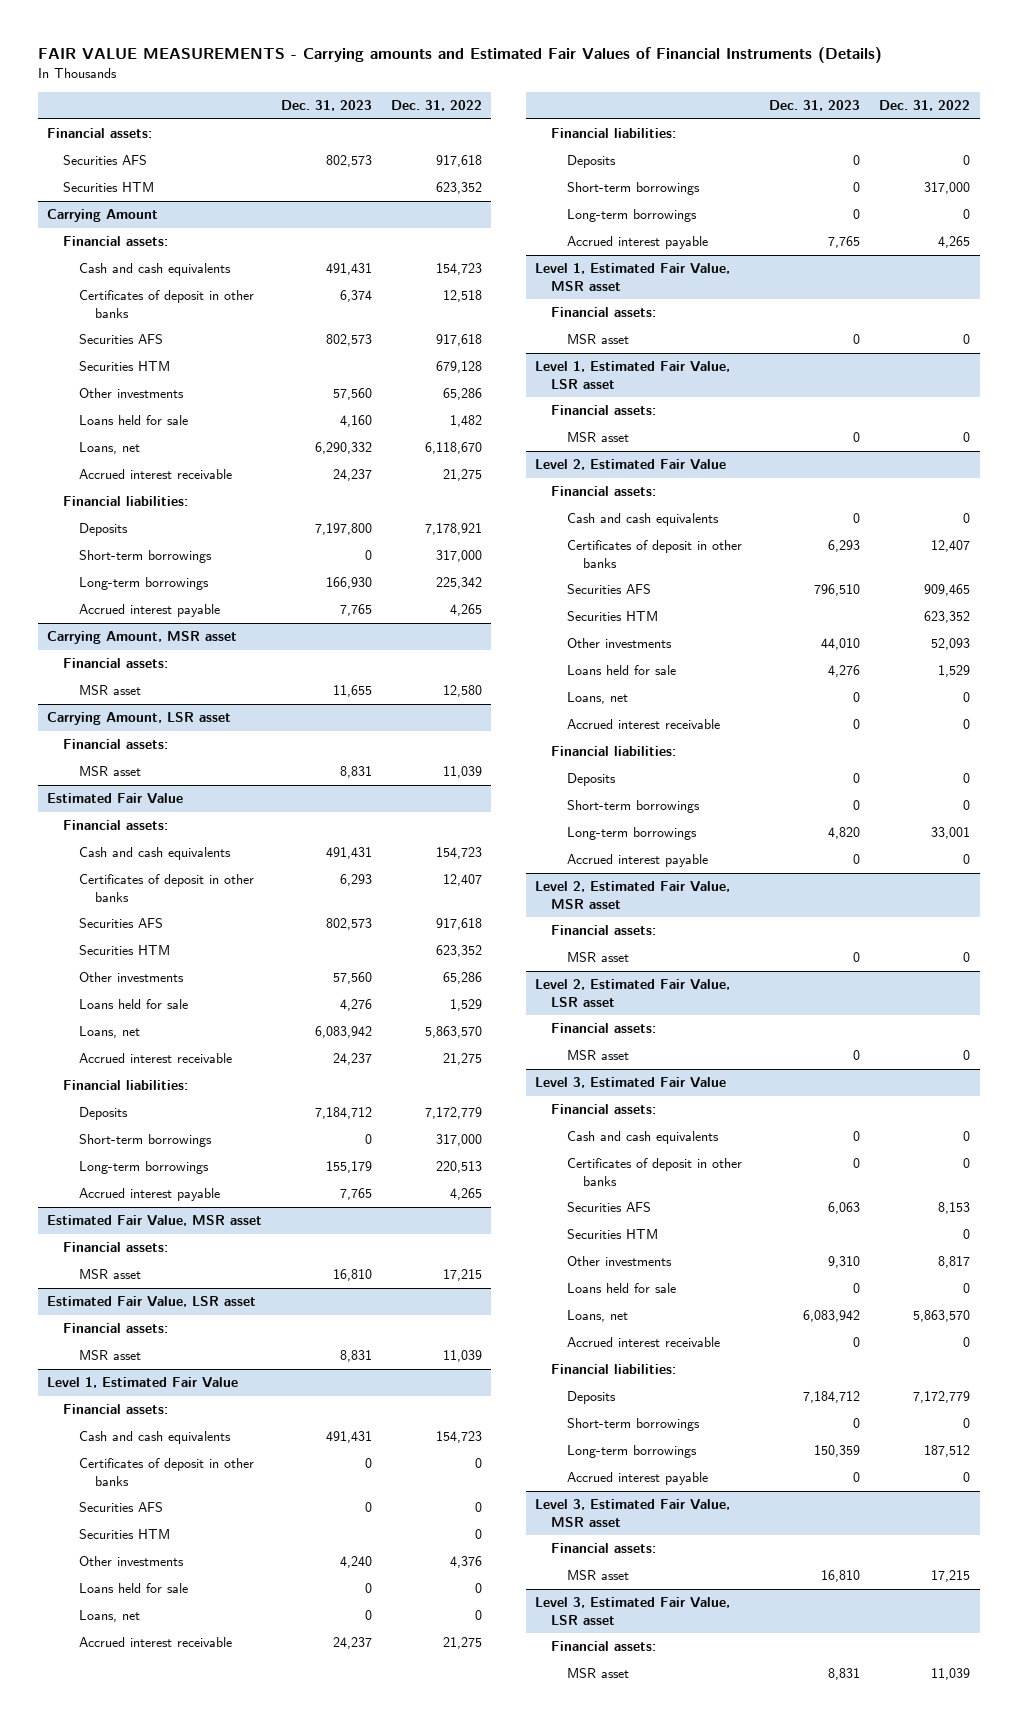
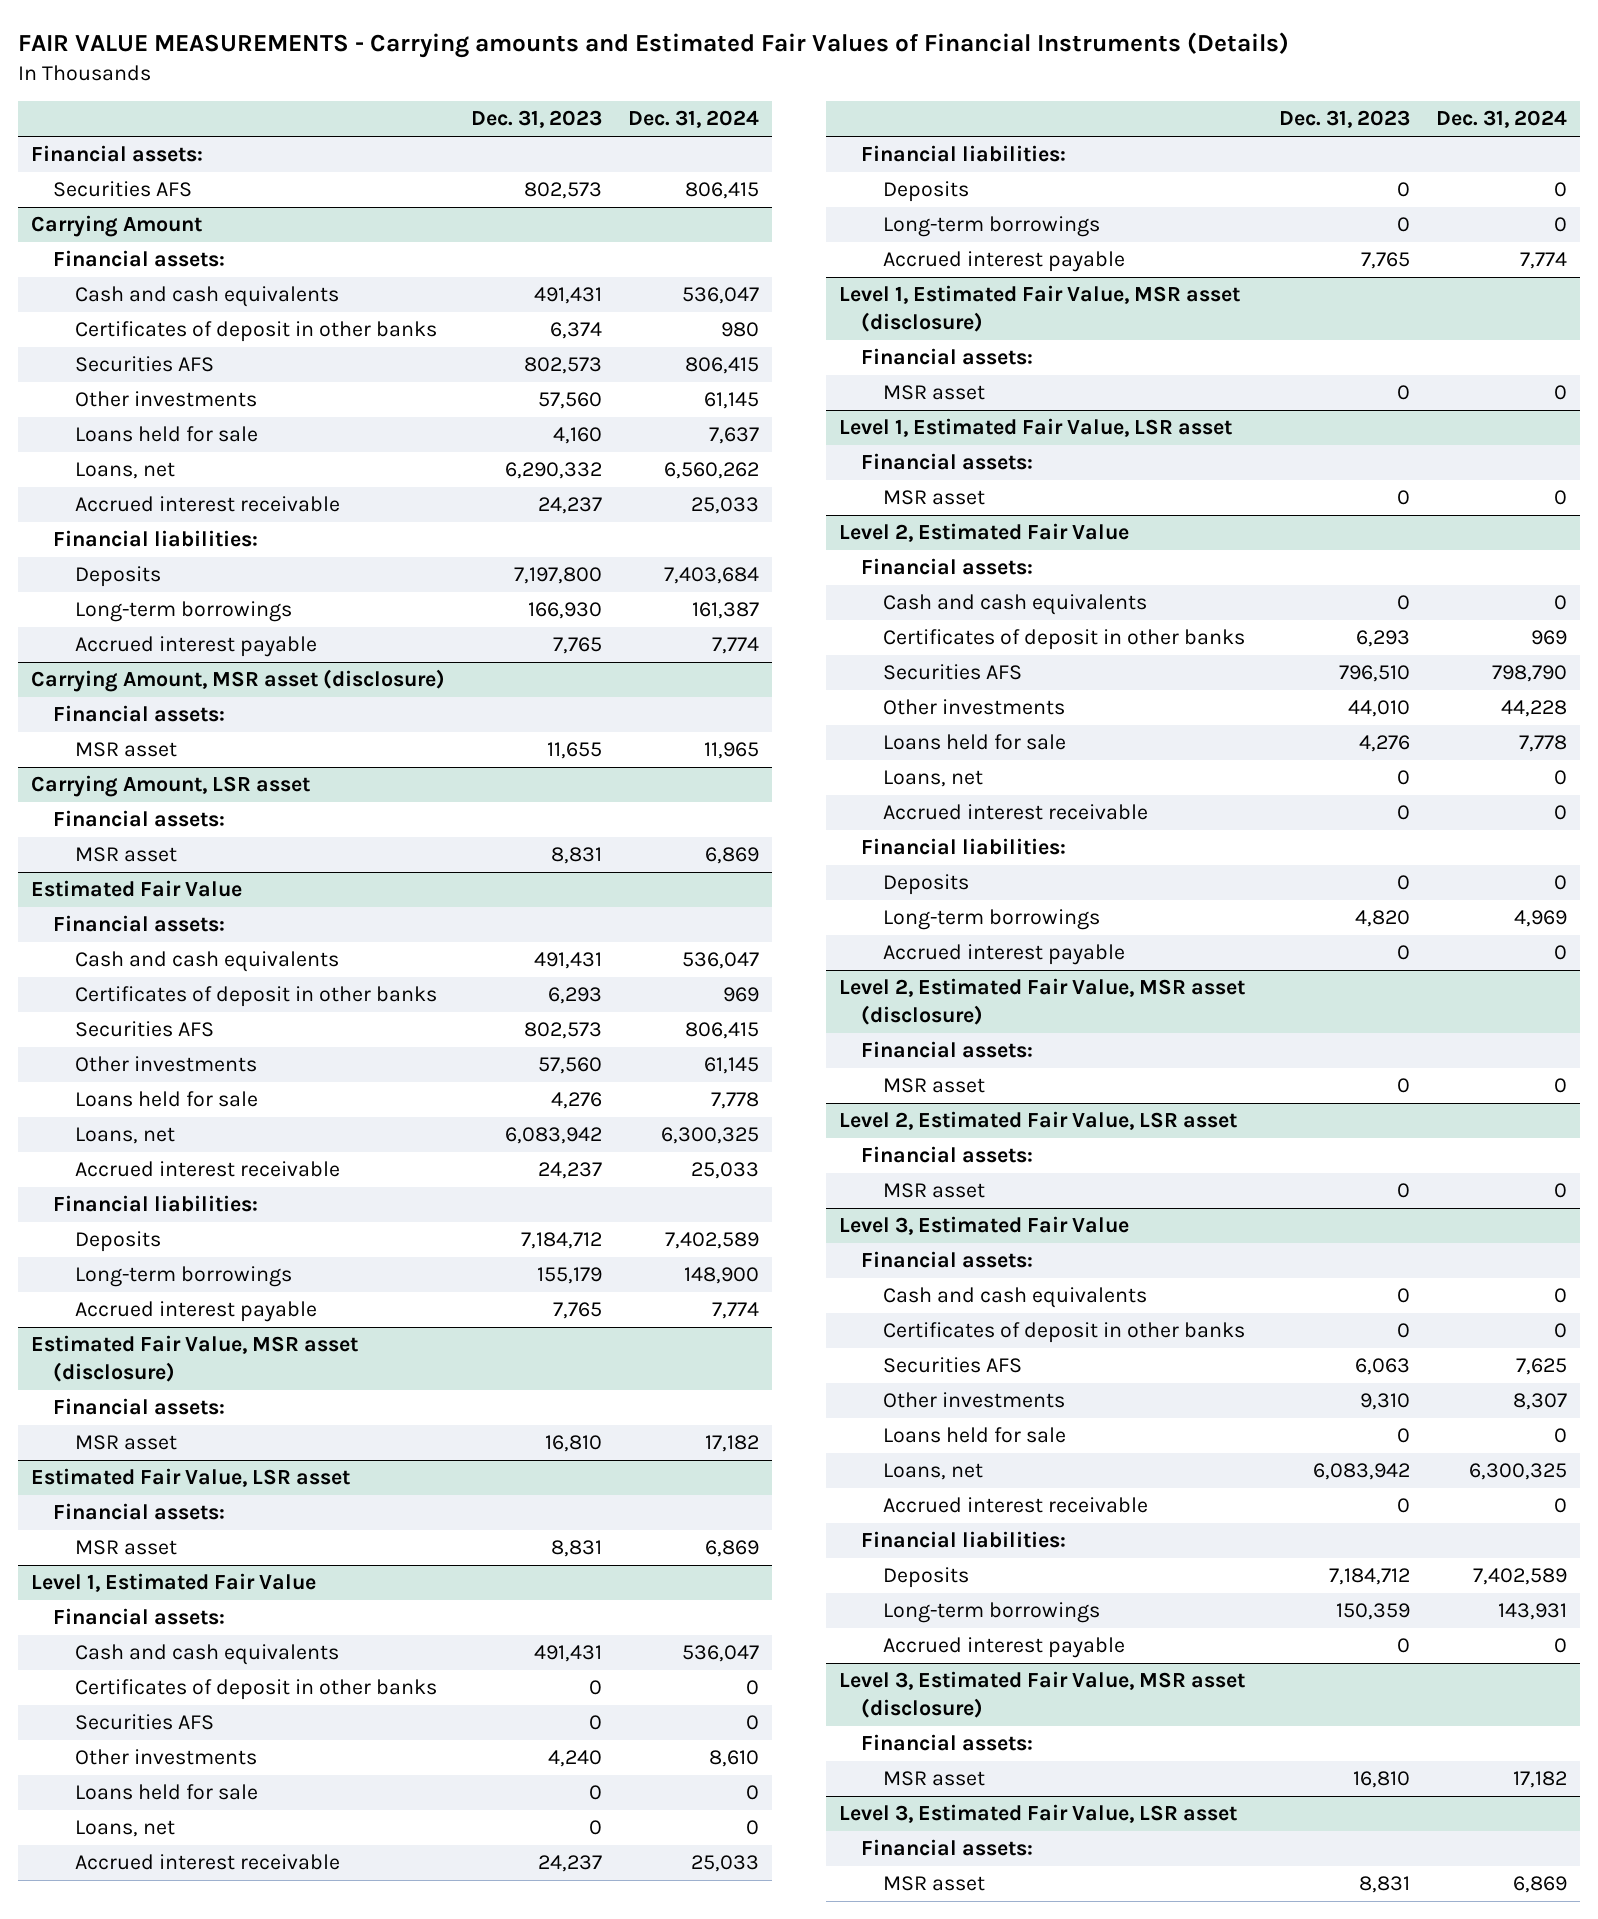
- | Dec. 31, 2023 | Dec. 31, 2022
+ | Dec. 31, 2023 | Dec. 31, 2024
- Securities HTM | | 623,352
@ Carrying Amount
- Securities HTM | | 679,128
- Short-term borrowings | 0 | 317,000
- Carrying Amount, MSR asset
+ Carrying Amount, MSR asset (disclosure)
@ Estimated Fair Value
- Securities HTM | | 623,352
- Short-term borrowings | 0 | 317,000
- Estimated Fair Value, MSR asset
+ Estimated Fair Value, MSR asset (disclosure)
@ Level 1, Estimated Fair Value
- Securities HTM | | 0
- Short-term borrowings | 0 | 317,000
- Level 1, Estimated Fair Value, MSR asset
+ Level 1, Estimated Fair Value, MSR asset (disclosure)
@ Level 2, Estimated Fair Value
- Securities HTM | | 623,352
- Short-term borrowings | 0 | 0
- Level 2, Estimated Fair Value, MSR asset
+ Level 2, Estimated Fair Value, MSR asset (disclosure)
@ Level 3, Estimated Fair Value
- Securities HTM | | 0
- Short-term borrowings | 0 | 0
- Level 3, Estimated Fair Value, MSR asset
+ Level 3, Estimated Fair Value, MSR asset (disclosure)

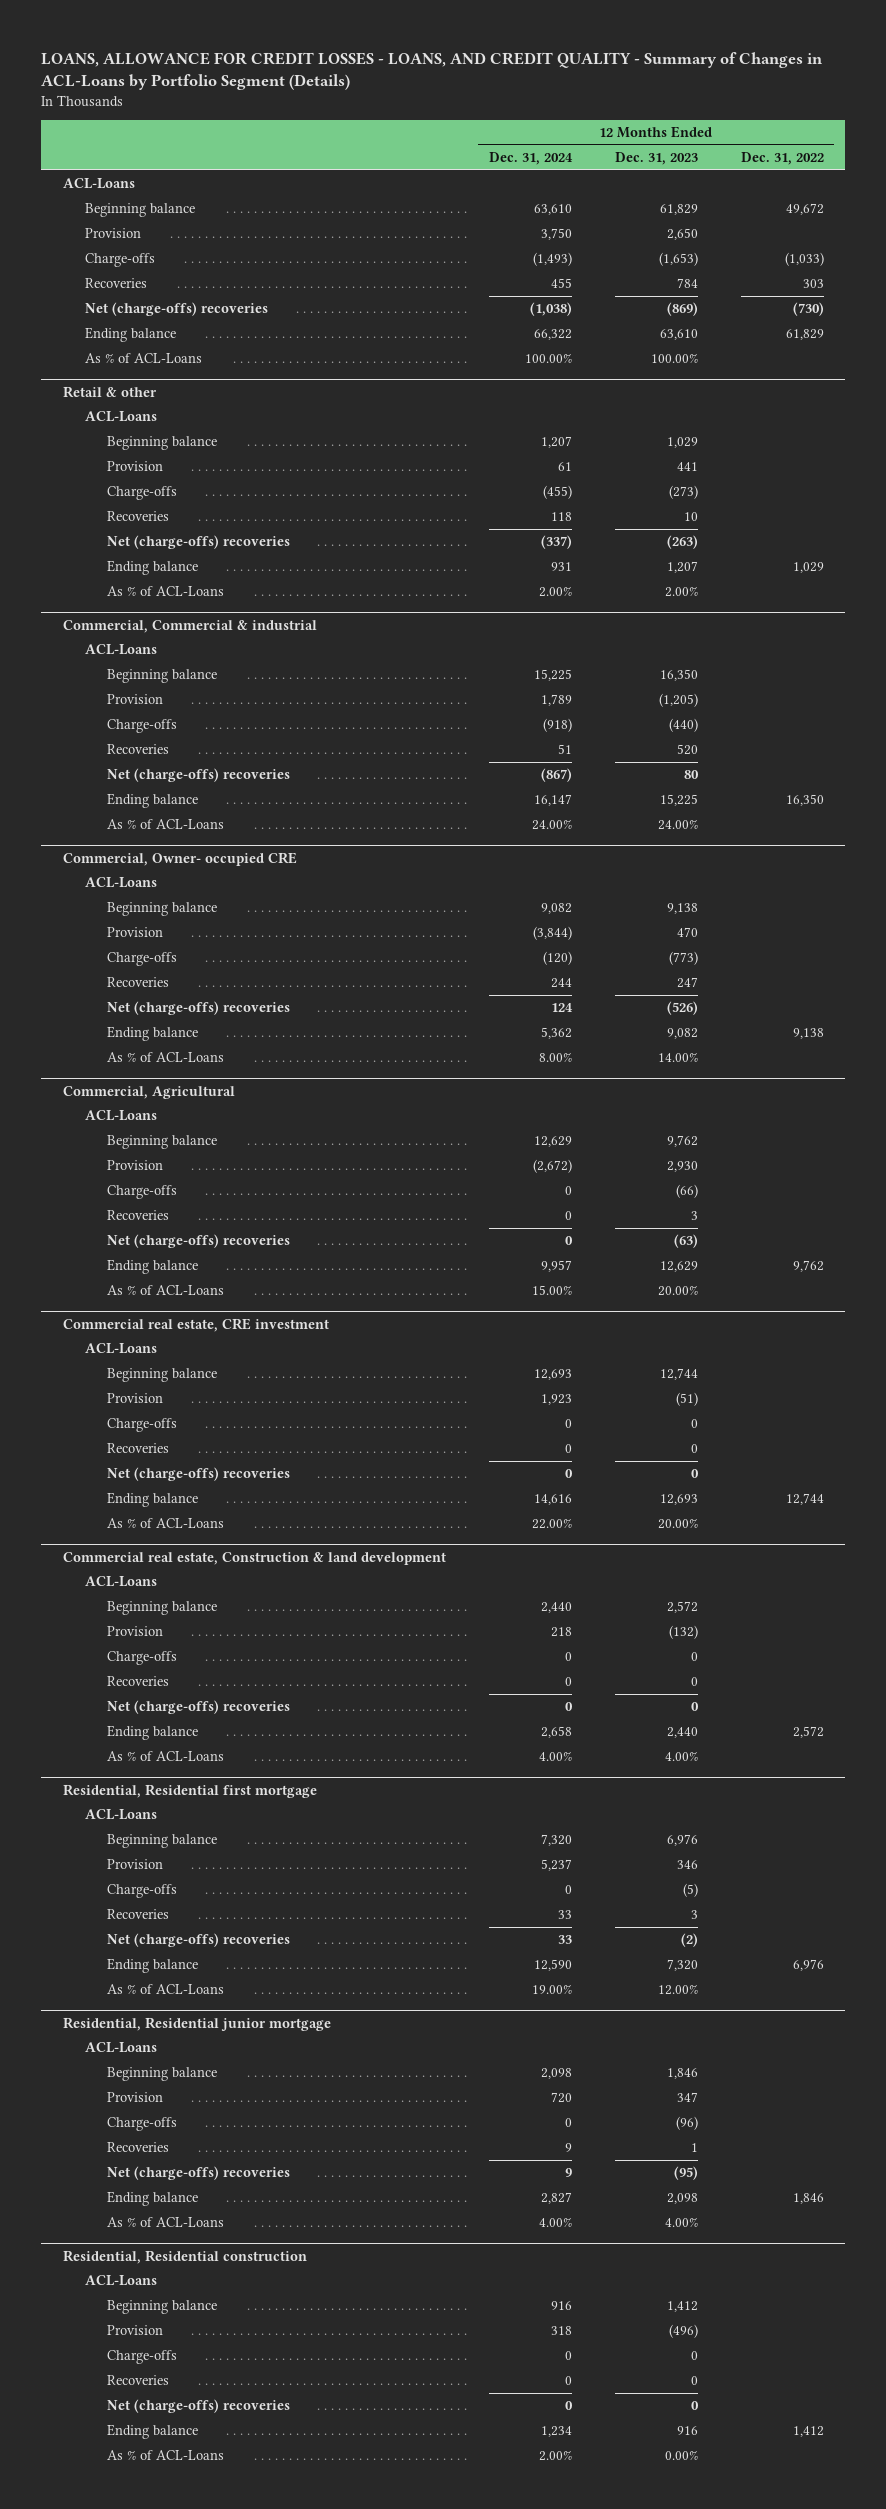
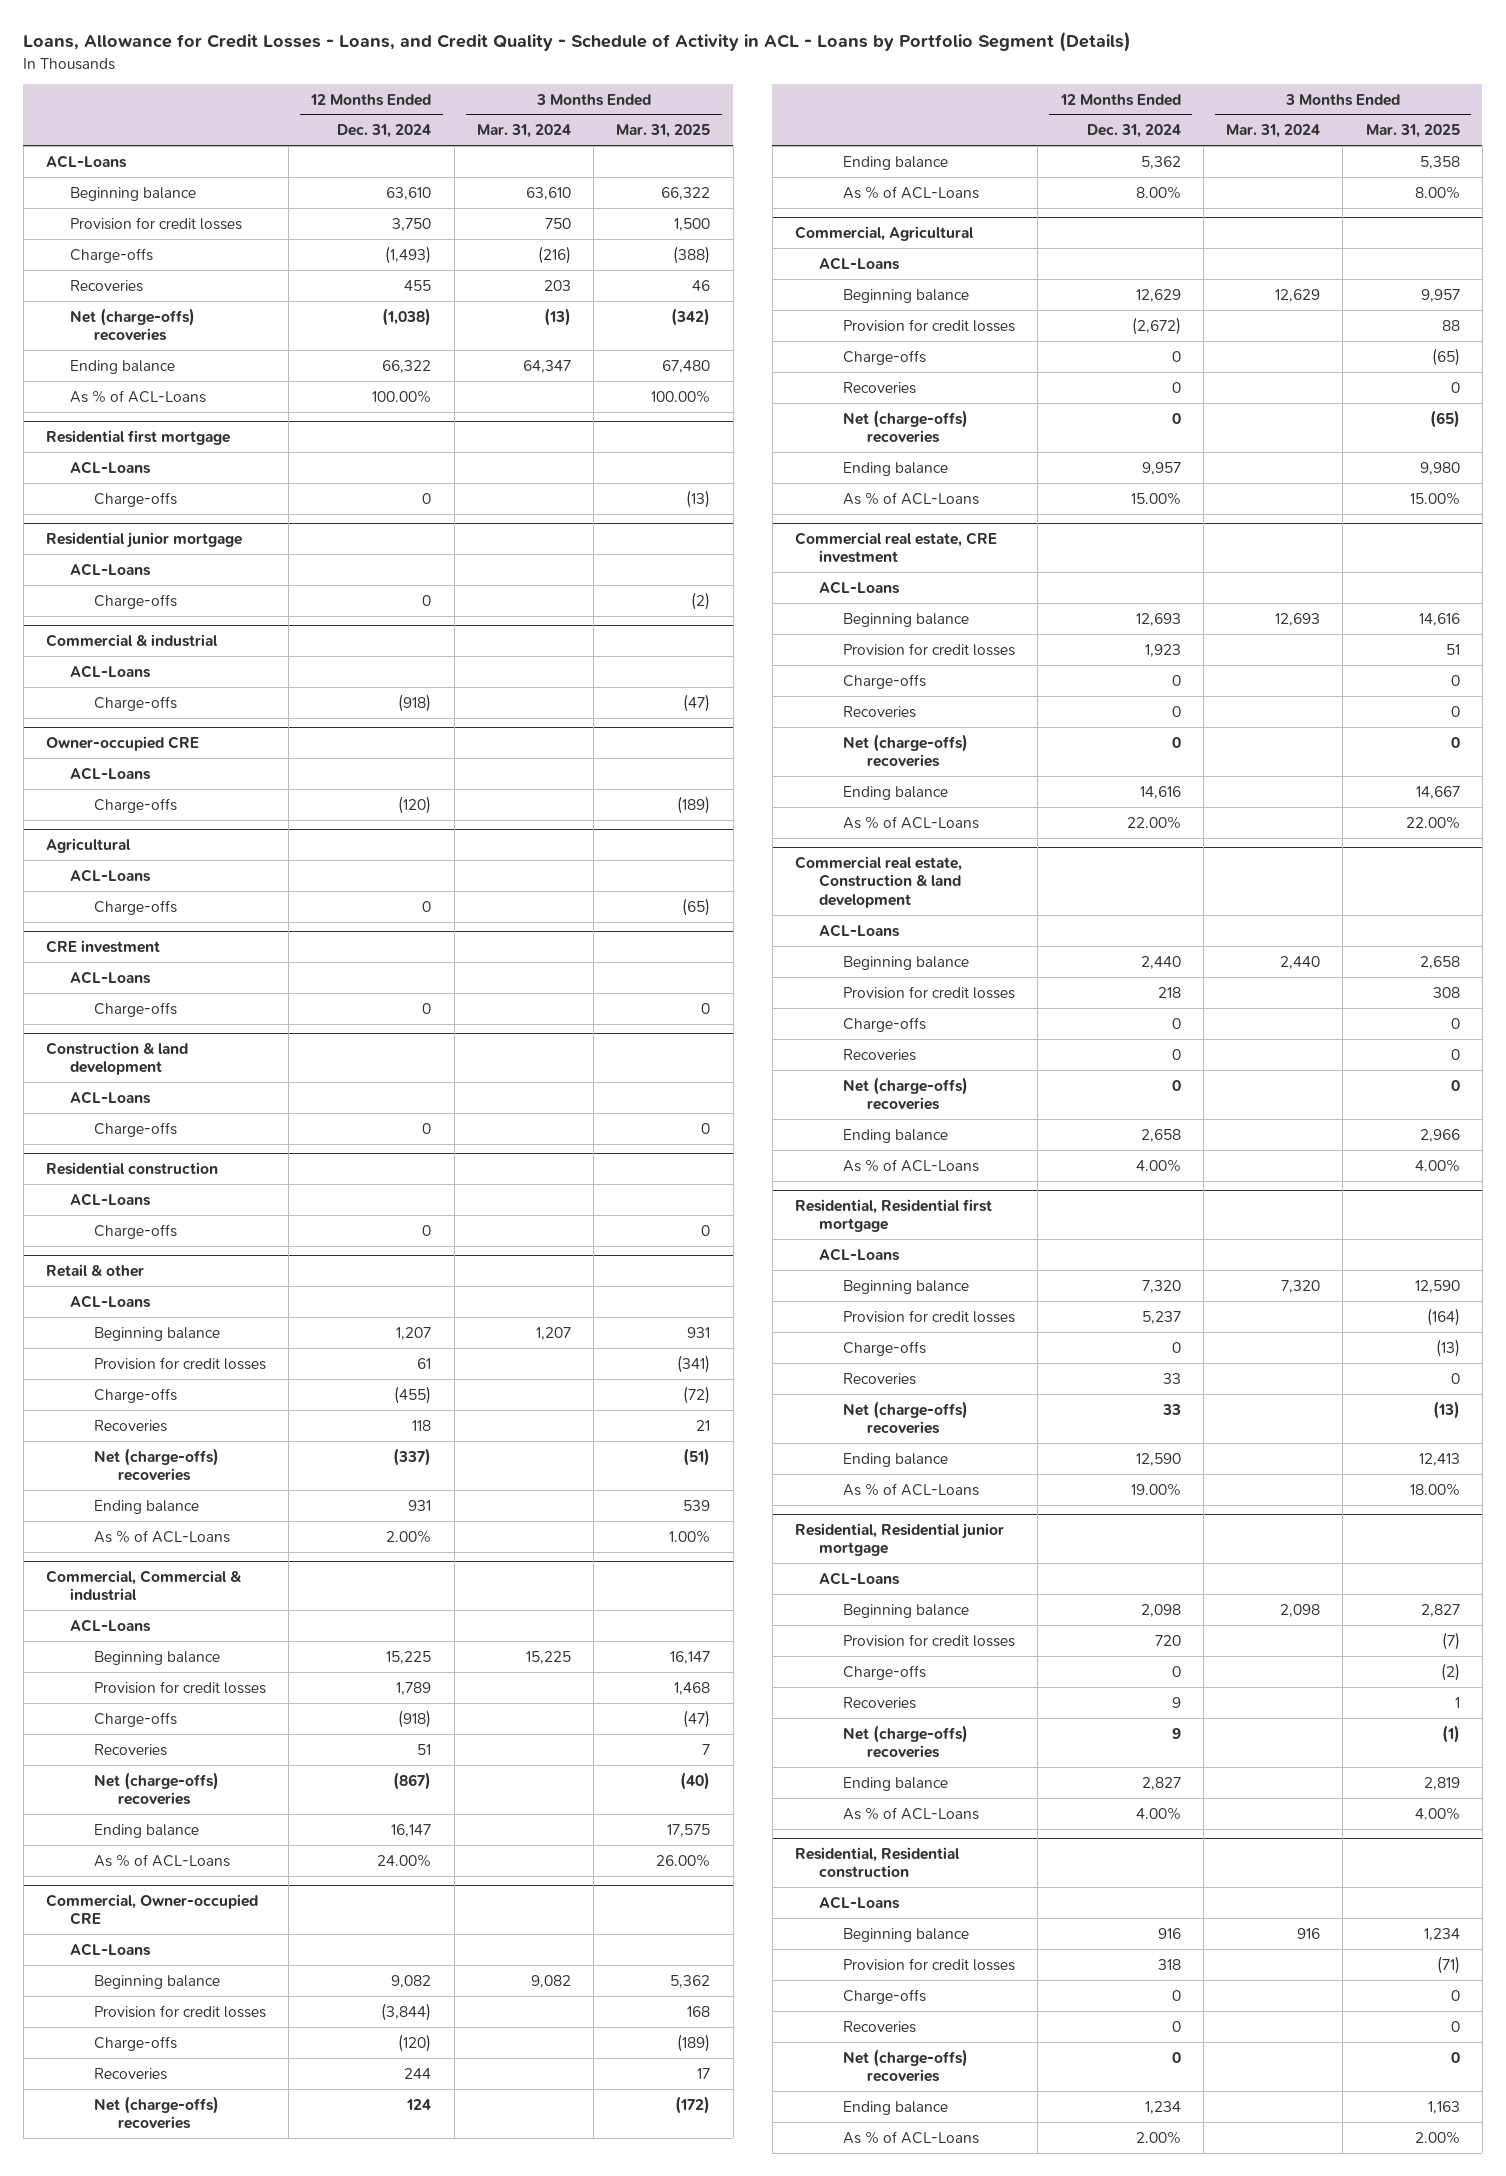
- LOANS, ALLOWANCE FOR CREDIT LOSSES - LOANS, AND CREDIT QUALITY - Summary of Changes in ACL-Loans by Portfolio Segment (Details)
+ Loans, Allowance for Credit Losses - Loans, and Credit Quality - Schedule of Activity in ACL - Loans by Portfolio Segment (Details)
- | 12 Months Ended Dec. 31, 2024 | 12 Months Ended Dec. 31, 2023 | 12 Months Ended Dec. 31, 2022
+ | 12 Months Ended Dec. 31, 2024 | 3 Months Ended Mar. 31, 2024 | 3 Months Ended Mar. 31, 2025
- Provision | 3,750 | 2,650 |
+ Provision for credit losses | 3,750 | 750 | 1,500
+ Residential first mortgage
+ ACL-Loans
+ Charge-offs | 0 | | (13)
+ Residential junior mortgage
+ ACL-Loans
+ Charge-offs | 0 | | (2)
+ Commercial & industrial
+ ACL-Loans
+ Charge-offs | (918) | | (47)
+ Owner-occupied CRE
+ ACL-Loans
+ Charge-offs | (120) | | (189)
+ Agricultural
+ ACL-Loans
+ Charge-offs | 0 | | (65)
+ CRE investment
+ ACL-Loans
+ Charge-offs | 0 | | 0
+ Construction & land development
+ ACL-Loans
+ Charge-offs | 0 | | 0
+ Residential construction
+ ACL-Loans
+ Charge-offs | 0 | | 0
@ Retail & other
- Provision | 61 | 441 |
+ Provision for credit losses | 61 | | (341)
@ Commercial, Commercial & industrial
- Provision | 1,789 | (1,205) |
+ Provision for credit losses | 1,789 | | 1,468
- Commercial, Owner- occupied CRE
+ Commercial, Owner-occupied CRE
- Provision | (3,844) | 470 |
+ Provision for credit losses | (3,844) | | 168
@ Commercial, Agricultural
- Provision | (2,672) | 2,930 |
+ Provision for credit losses | (2,672) | | 88
@ Commercial real estate, CRE investment
- Provision | 1,923 | (51) |
+ Provision for credit losses | 1,923 | | 51
@ Commercial real estate, Construction & land development
- Provision | 218 | (132) |
+ Provision for credit losses | 218 | | 308
@ Residential, Residential first mortgage
- Provision | 5,237 | 346 |
+ Provision for credit losses | 5,237 | | (164)
@ Residential, Residential junior mortgage
- Provision | 720 | 347 |
+ Provision for credit losses | 720 | | (7)
@ Residential, Residential construction
- Provision | 318 | (496) |
+ Provision for credit losses | 318 | | (71)

